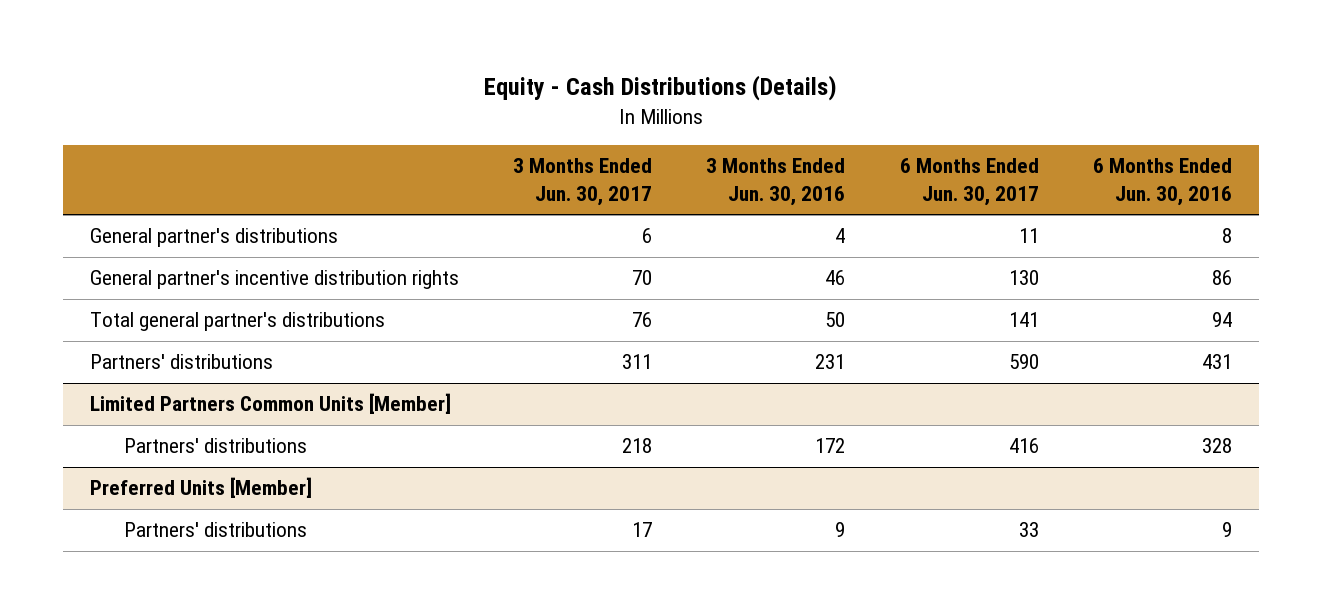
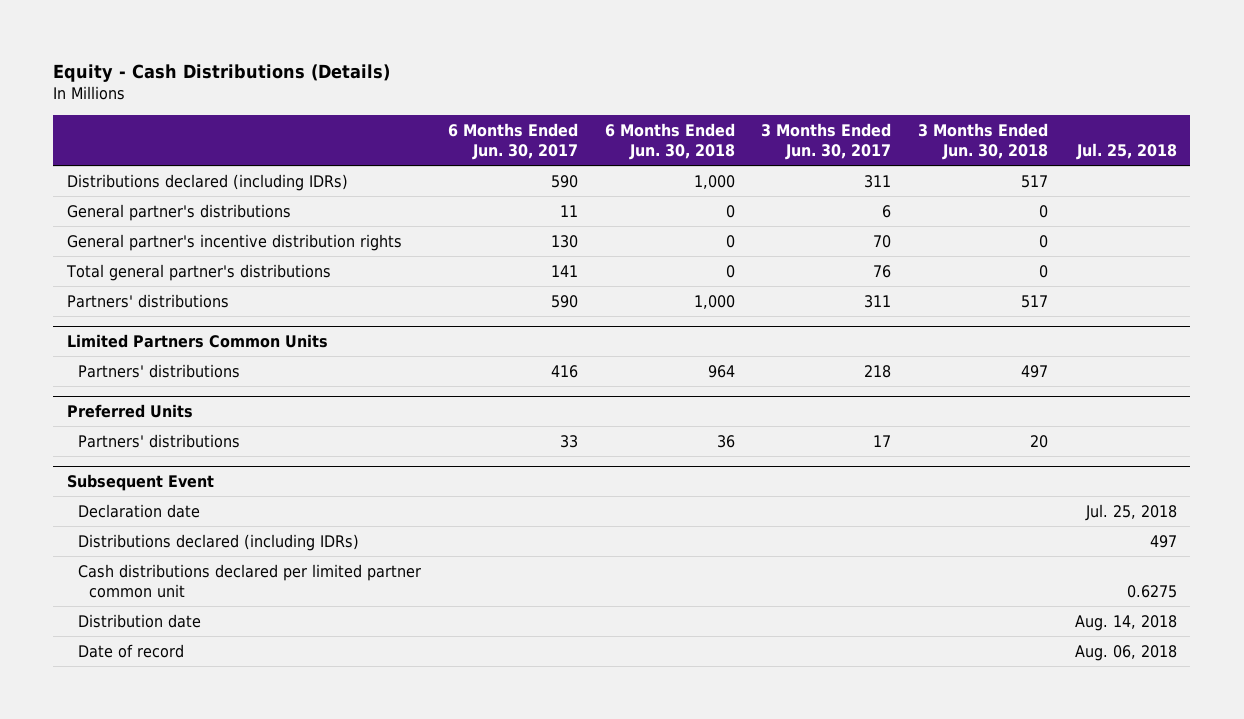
- | 3 Months Ended Jun. 30, 2017 | 3 Months Ended Jun. 30, 2016 | 6 Months Ended Jun. 30, 2017 | 6 Months Ended Jun. 30, 2016
+ | 6 Months Ended Jun. 30, 2017 | 6 Months Ended Jun. 30, 2018 | 3 Months Ended Jun. 30, 2017 | 3 Months Ended Jun. 30, 2018 | Jul. 25, 2018
+ Distributions declared (including IDRs) | 590 | 1,000 | 311 | 517 |
- Limited Partners Common Units [Member]
+ Limited Partners Common Units
- Preferred Units [Member]
+ Preferred Units
+ Subsequent Event
+ Declaration date | | | | | Jul. 25, 2018
+ Distributions declared (including IDRs) | | | | | 497
+ Cash distributions declared per limited partner common unit | | | | | 0.6275
+ Distribution date | | | | | Aug. 14, 2018
+ Date of record | | | | | Aug. 06, 2018

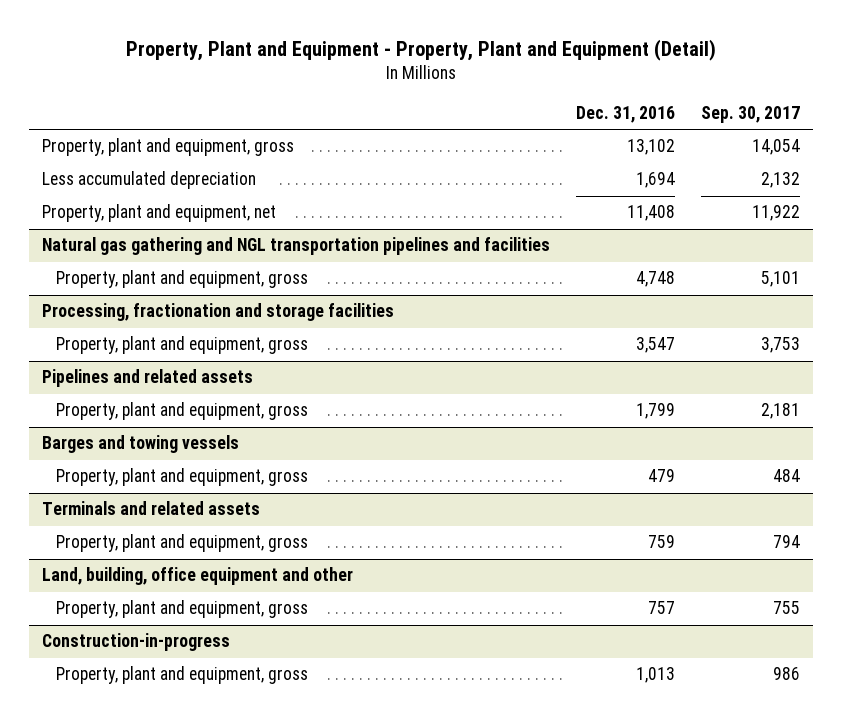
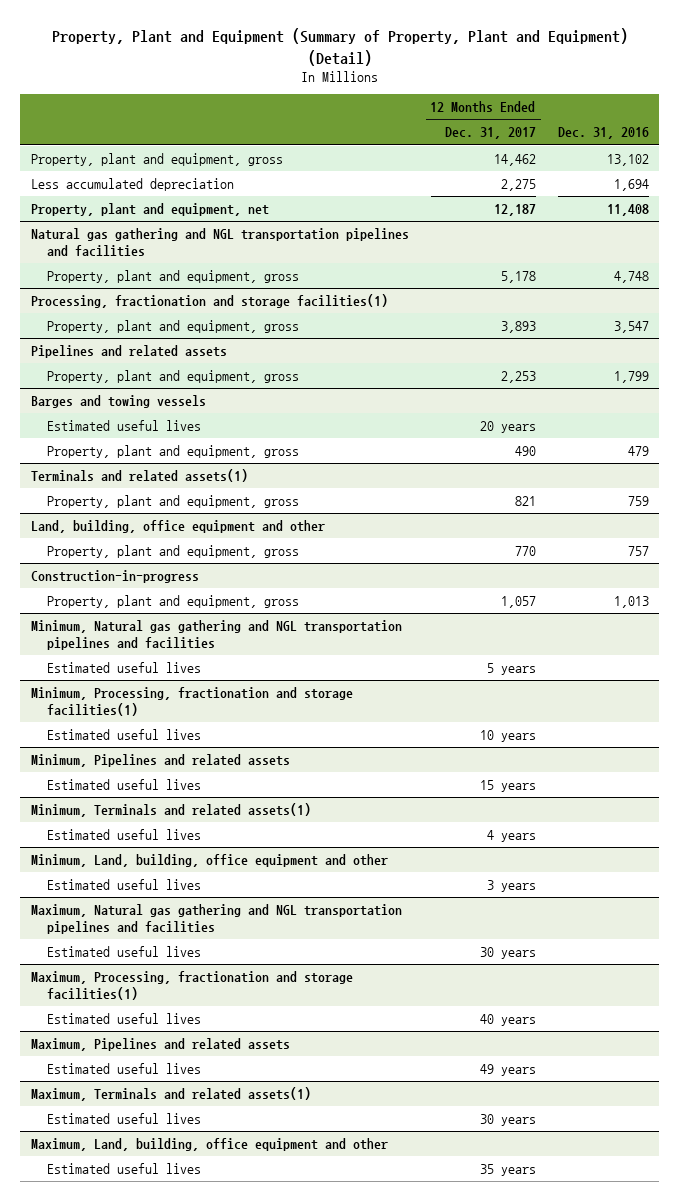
- Property, Plant and Equipment - Property, Plant and Equipment (Detail)
+ Property, Plant and Equipment (Summary of Property, Plant and Equipment) (Detail)
- | Dec. 31, 2016 | Sep. 30, 2017
+ | 12 Months Ended Dec. 31, 2017 | Dec. 31, 2016
- Processing, fractionation and storage facilities
+ Processing, fractionation and storage facilities(1)
@ Barges and towing vessels
+ Estimated useful lives | 20 years |
- Terminals and related assets
+ Terminals and related assets(1)
+ Minimum, Natural gas gathering and NGL transportation pipelines and facilities
+ Estimated useful lives | 5 years |
+ Minimum, Processing, fractionation and storage facilities(1)
+ Estimated useful lives | 10 years |
+ Minimum, Pipelines and related assets
+ Estimated useful lives | 15 years |
+ Minimum, Terminals and related assets(1)
+ Estimated useful lives | 4 years |
+ Minimum, Land, building, office equipment and other
+ Estimated useful lives | 3 years |
+ Maximum, Natural gas gathering and NGL transportation pipelines and facilities
+ Estimated useful lives | 30 years |
+ Maximum, Processing, fractionation and storage facilities(1)
+ Estimated useful lives | 40 years |
+ Maximum, Pipelines and related assets
+ Estimated useful lives | 49 years |
+ Maximum, Terminals and related assets(1)
+ Estimated useful lives | 30 years |
+ Maximum, Land, building, office equipment and other
+ Estimated useful lives | 35 years |

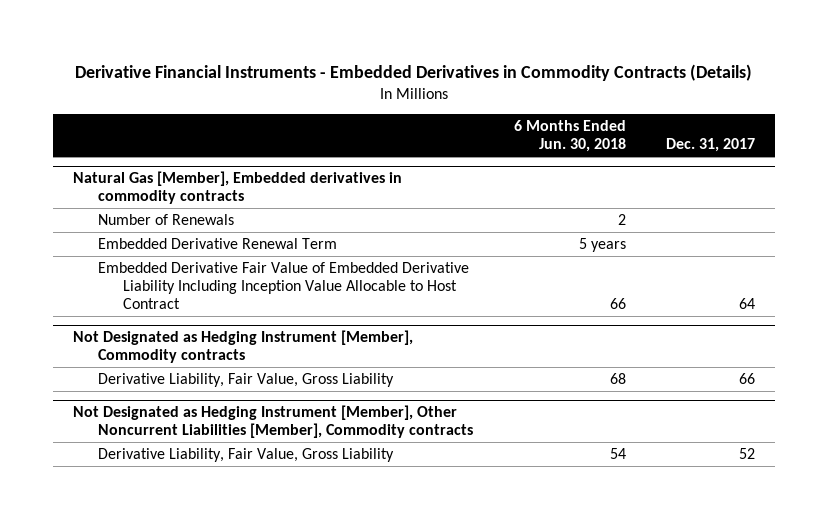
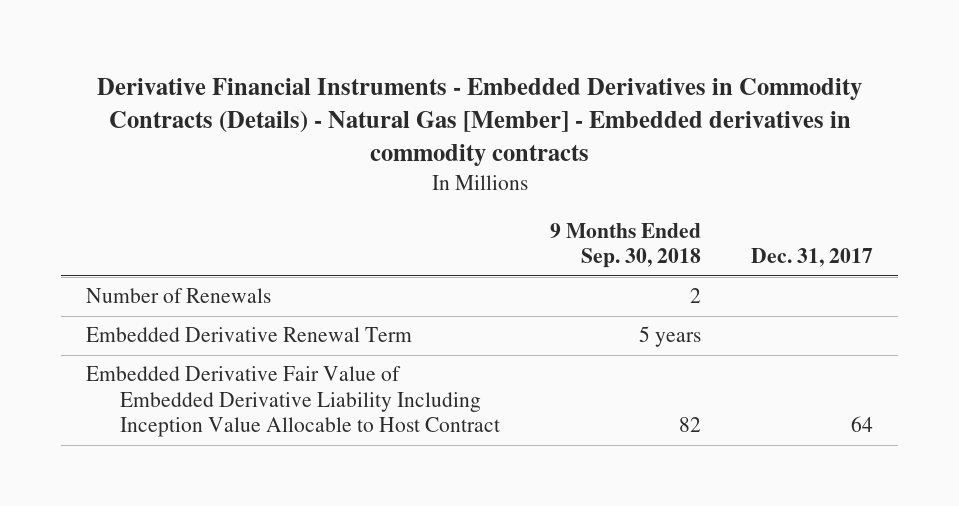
- Derivative Financial Instruments - Embedded Derivatives in Commodity Contracts (Details)
+ Derivative Financial Instruments - Embedded Derivatives in Commodity Contracts (Details) - Natural Gas [Member] - Embedded derivatives in commodity contracts
- | 6 Months Ended Jun. 30, 2018 | Dec. 31, 2017
+ | 9 Months Ended Sep. 30, 2018 | Dec. 31, 2017
- Natural Gas [Member], Embedded derivatives in commodity contracts
- Not Designated as Hedging Instrument [Member], Commodity contracts
- Derivative Liability, Fair Value, Gross Liability | 68 | 66
- Not Designated as Hedging Instrument [Member], Other Noncurrent Liabilities [Member], Commodity contracts
- Derivative Liability, Fair Value, Gross Liability | 54 | 52

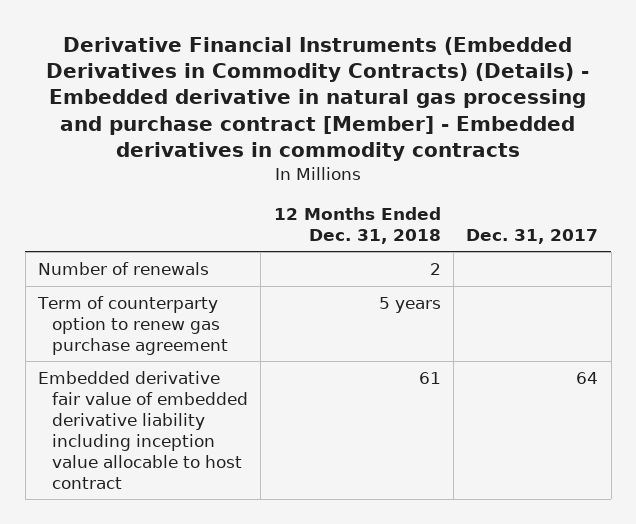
- Derivative Financial Instruments - Embedded Derivatives in Commodity Contracts (Details) - Natural Gas [Member] - Embedded derivatives in commodity contracts
+ Derivative Financial Instruments (Embedded Derivatives in Commodity Contracts) (Details) - Embedded derivative in natural gas processing and purchase contract [Member] - Embedded derivatives in commodity contracts
- | 9 Months Ended Sep. 30, 2018 | Dec. 31, 2017
+ | 12 Months Ended Dec. 31, 2018 | Dec. 31, 2017
- Number of Renewals | 2 |
- Embedded Derivative Renewal Term | 5 years |
- Embedded Derivative Fair Value of Embedded Derivative Liability Including Inception Value Allocable to Host Contract | 82 | 64
+ Number of renewals | 2 |
+ Term of counterparty option to renew gas purchase agreement | 5 years |
+ Embedded derivative fair value of embedded derivative liability including inception value allocable to host contract | 61 | 64

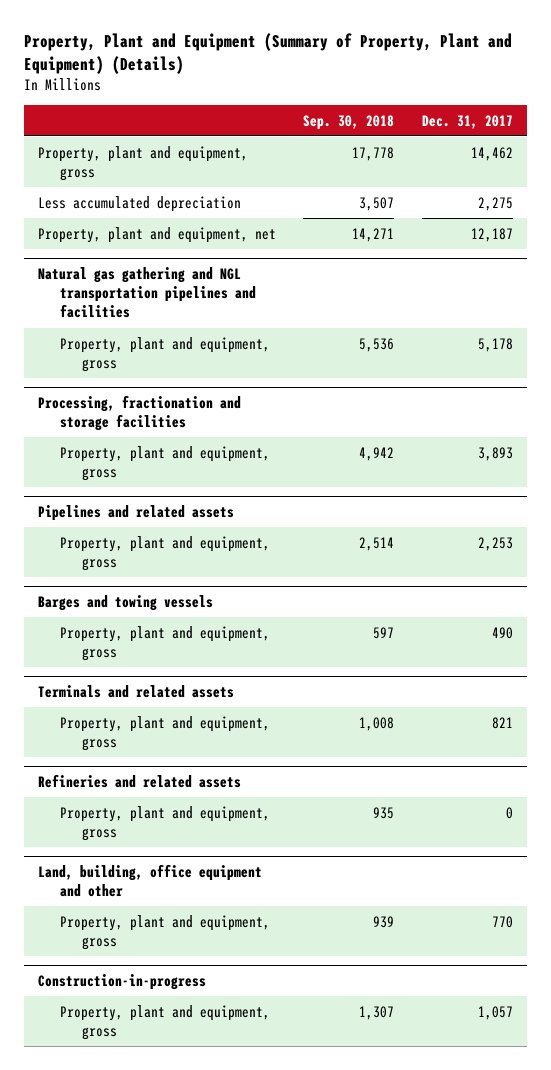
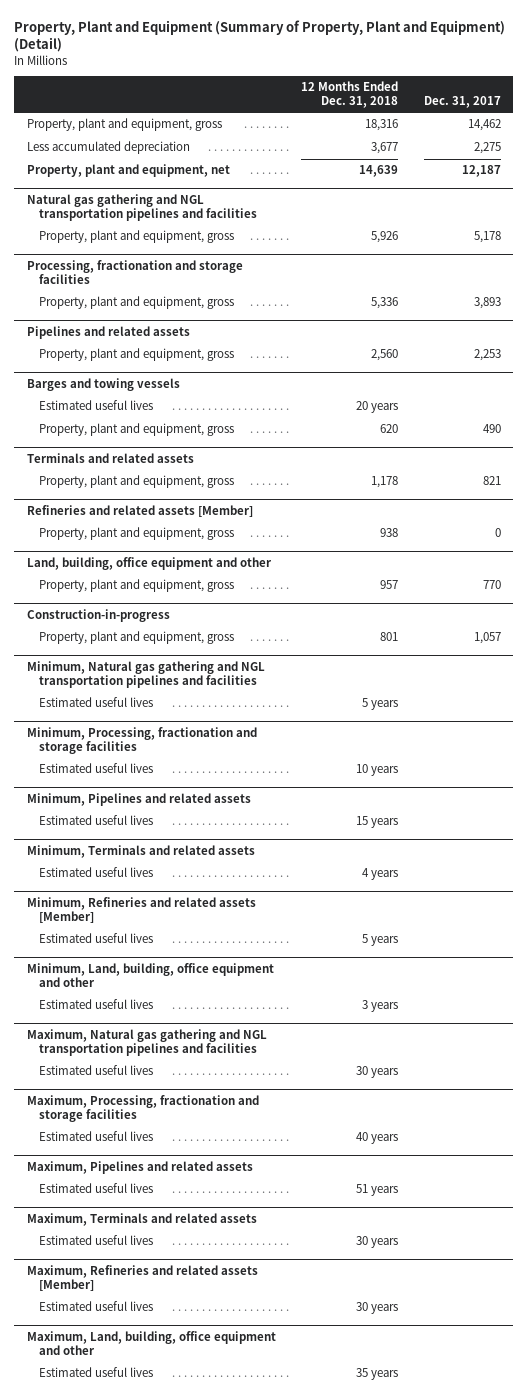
- Property, Plant and Equipment (Summary of Property, Plant and Equipment) (Details)
+ Property, Plant and Equipment (Summary of Property, Plant and Equipment) (Detail)
- | Sep. 30, 2018 | Dec. 31, 2017
+ | 12 Months Ended Dec. 31, 2018 | Dec. 31, 2017
@ Barges and towing vessels
+ Estimated useful lives | 20 years |
- Refineries and related assets
+ Refineries and related assets [Member]
+ Minimum, Natural gas gathering and NGL transportation pipelines and facilities
+ Estimated useful lives | 5 years |
+ Minimum, Processing, fractionation and storage facilities
+ Estimated useful lives | 10 years |
+ Minimum, Pipelines and related assets
+ Estimated useful lives | 15 years |
+ Minimum, Terminals and related assets
+ Estimated useful lives | 4 years |
+ Minimum, Refineries and related assets [Member]
+ Estimated useful lives | 5 years |
+ Minimum, Land, building, office equipment and other
+ Estimated useful lives | 3 years |
+ Maximum, Natural gas gathering and NGL transportation pipelines and facilities
+ Estimated useful lives | 30 years |
+ Maximum, Processing, fractionation and storage facilities
+ Estimated useful lives | 40 years |
+ Maximum, Pipelines and related assets
+ Estimated useful lives | 51 years |
+ Maximum, Terminals and related assets
+ Estimated useful lives | 30 years |
+ Maximum, Refineries and related assets [Member]
+ Estimated useful lives | 30 years |
+ Maximum, Land, building, office equipment and other
+ Estimated useful lives | 35 years |

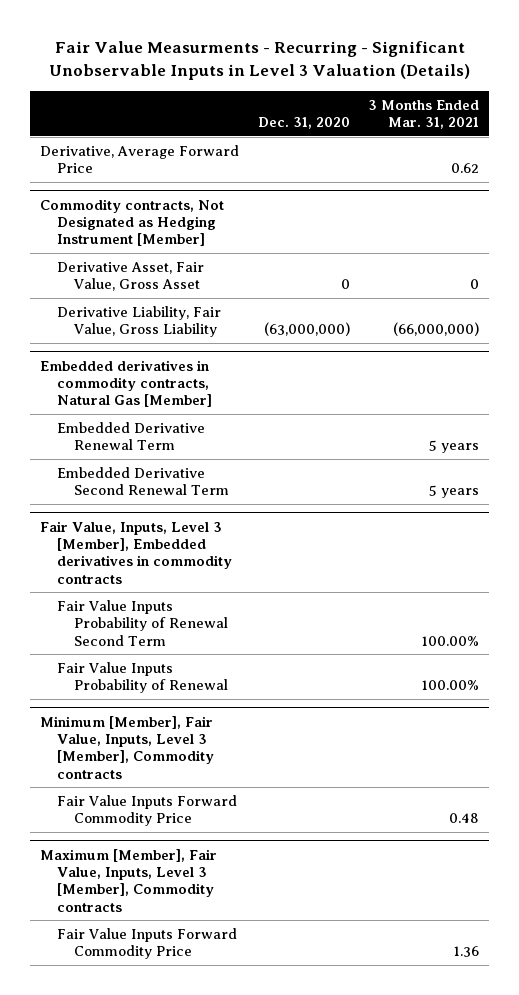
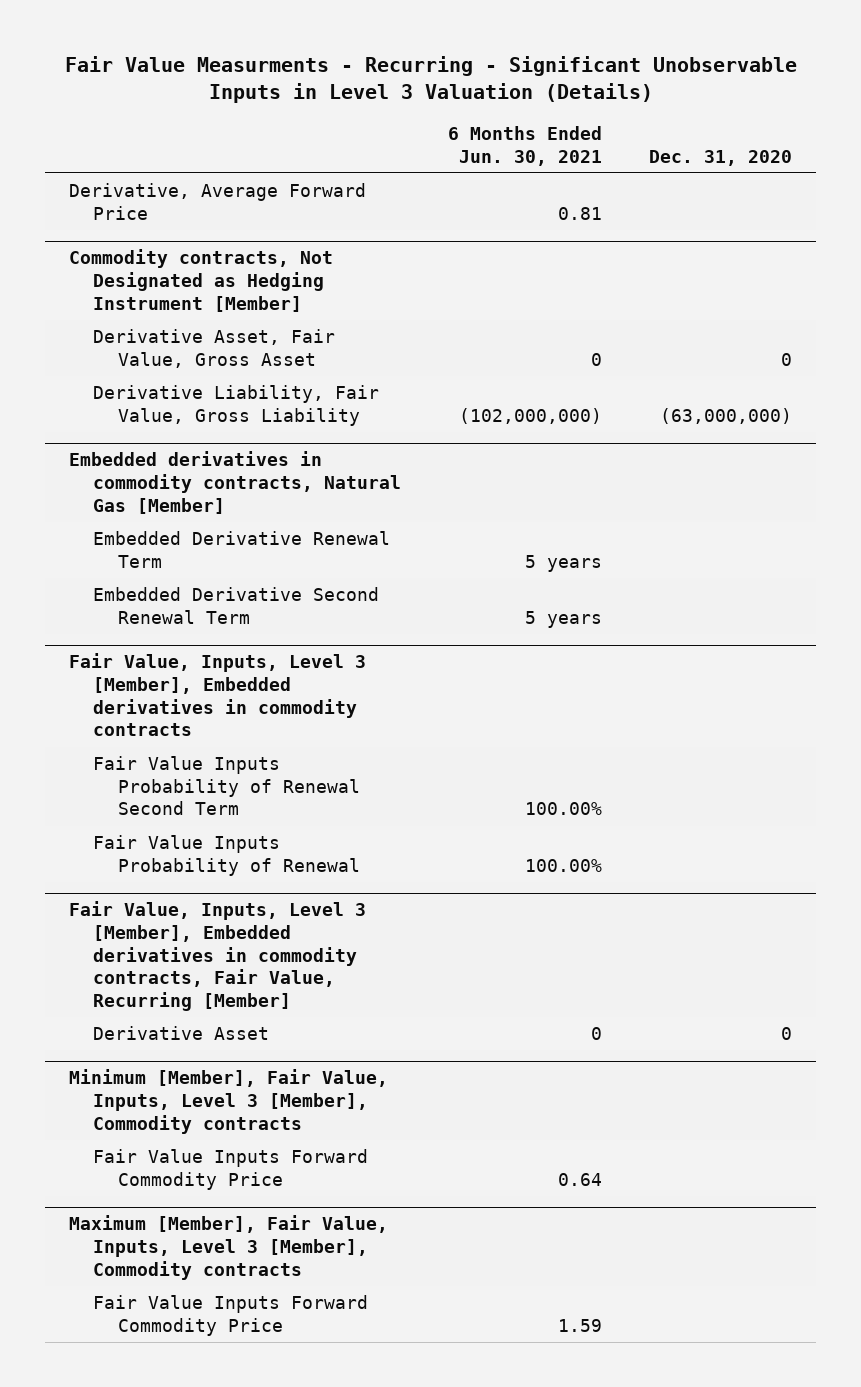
- | Dec. 31, 2020 | 3 Months Ended Mar. 31, 2021
+ | 6 Months Ended Jun. 30, 2021 | Dec. 31, 2020
+ Fair Value, Inputs, Level 3 [Member], Embedded derivatives in commodity contracts, Fair Value, Recurring [Member]
+ Derivative Asset | 0 | 0

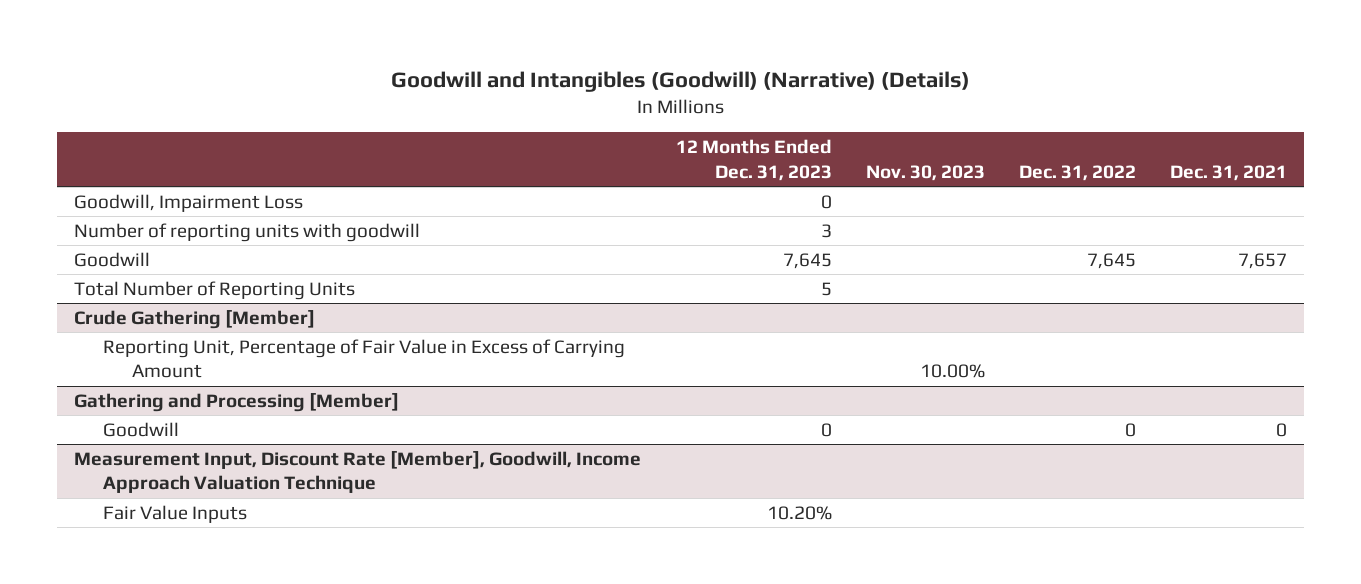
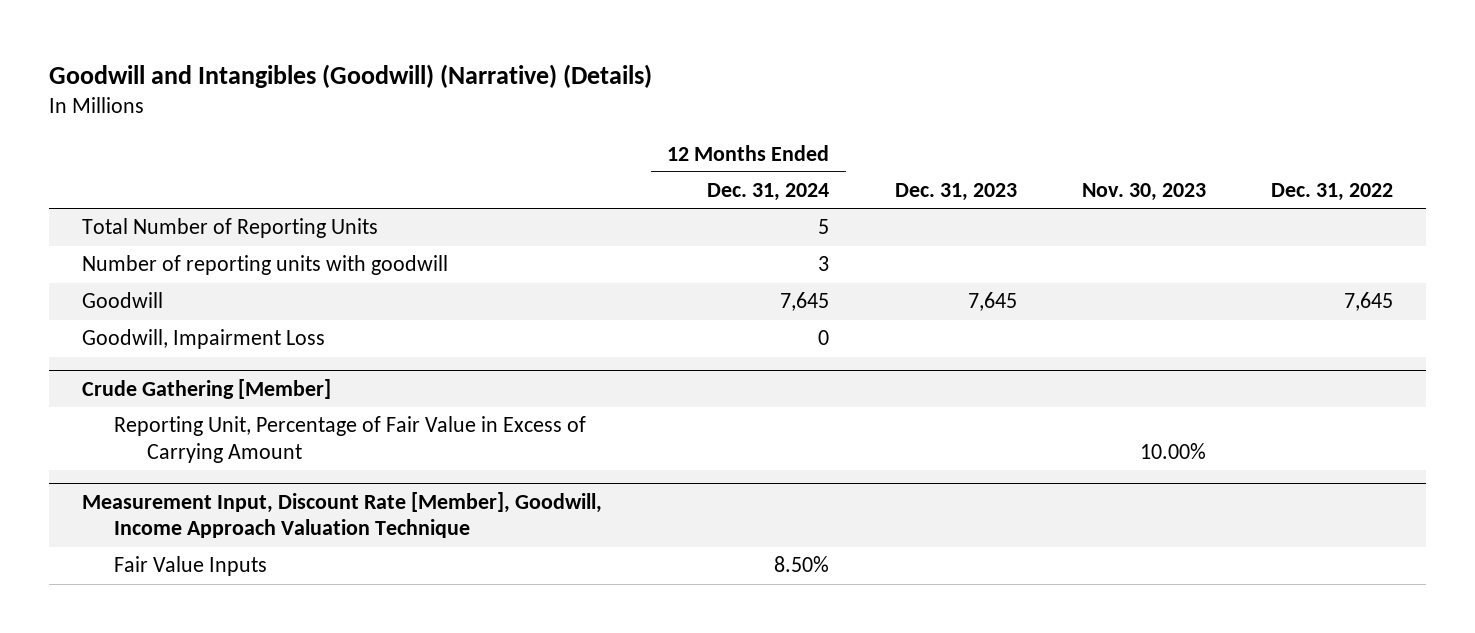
- | 12 Months Ended Dec. 31, 2023 | Nov. 30, 2023 | Dec. 31, 2022 | Dec. 31, 2021
+ | 12 Months Ended Dec. 31, 2024 | Dec. 31, 2023 | Nov. 30, 2023 | Dec. 31, 2022
moved up: Total Number of Reporting Units | 5 | | |
moved down: Goodwill, Impairment Loss | 0 | | |
- Gathering and Processing [Member]
- Goodwill | 0 | | 0 | 0

